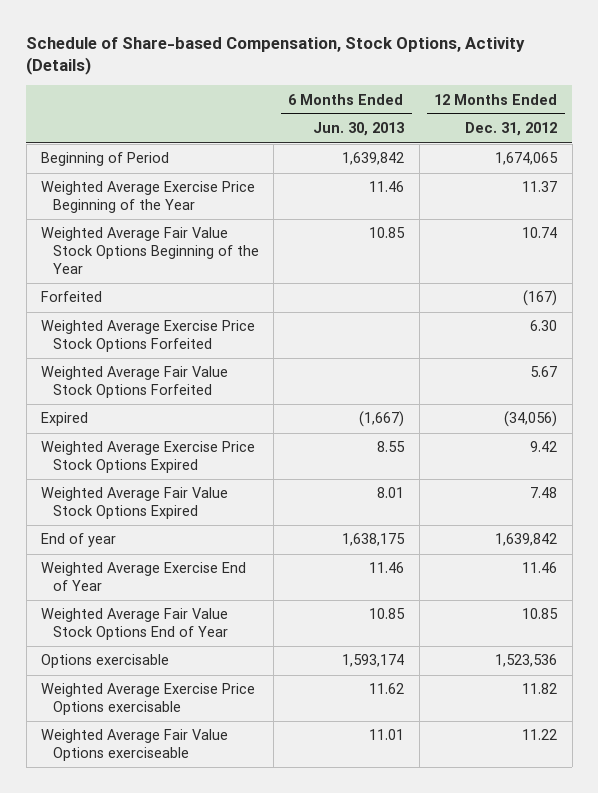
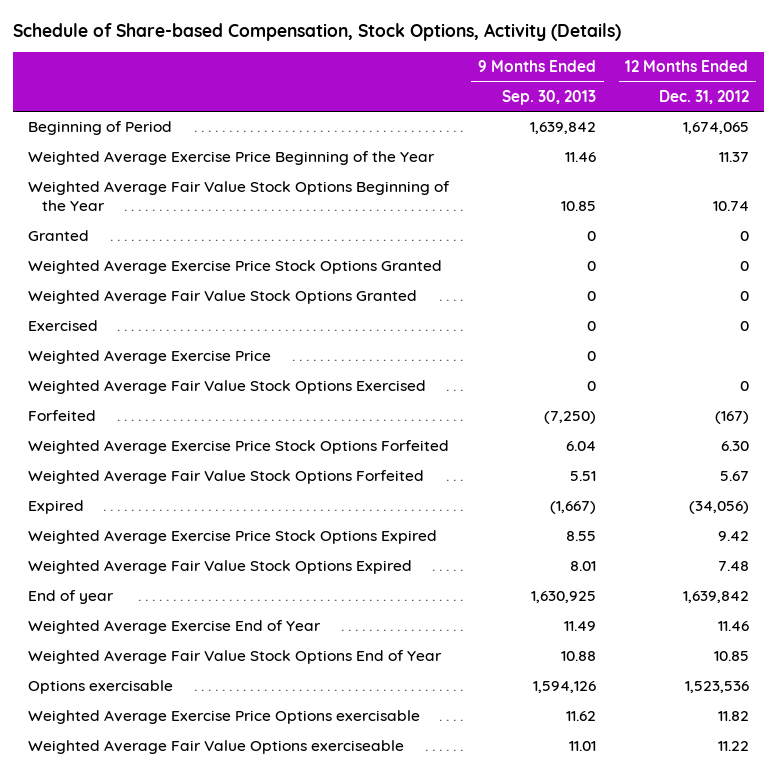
- | 6 Months Ended Jun. 30, 2013 | 12 Months Ended Dec. 31, 2012
+ | 9 Months Ended Sep. 30, 2013 | 12 Months Ended Dec. 31, 2012
+ Granted | 0 | 0
+ Weighted Average Exercise Price Stock Options Granted | 0 | 0
+ Weighted Average Fair Value Stock Options Granted | 0 | 0
+ Exercised | 0 | 0
+ Weighted Average Exercise Price | 0 |
+ Weighted Average Fair Value Stock Options Exercised | 0 | 0

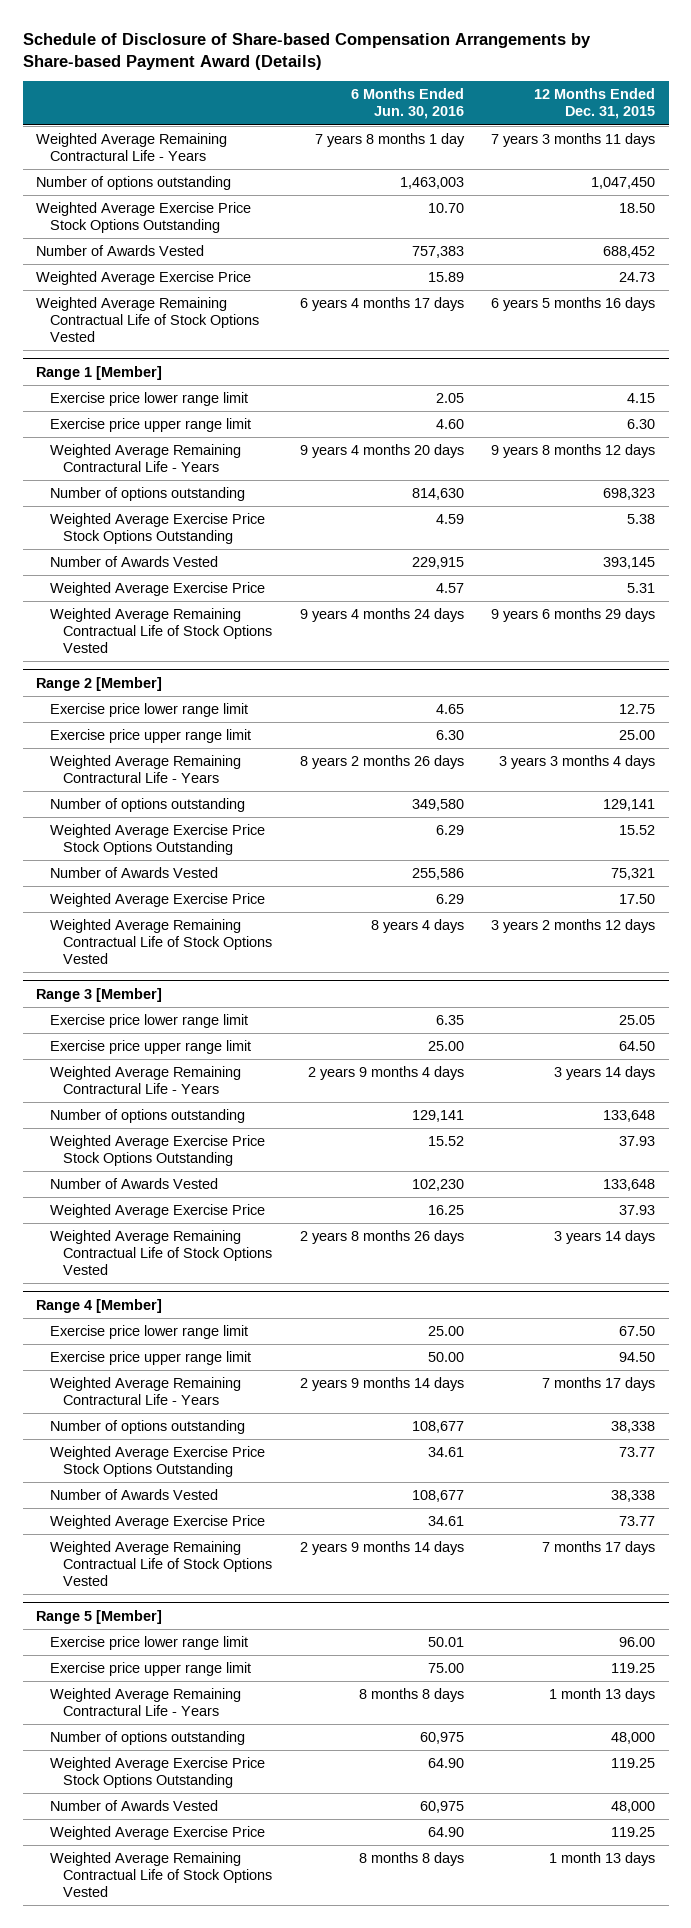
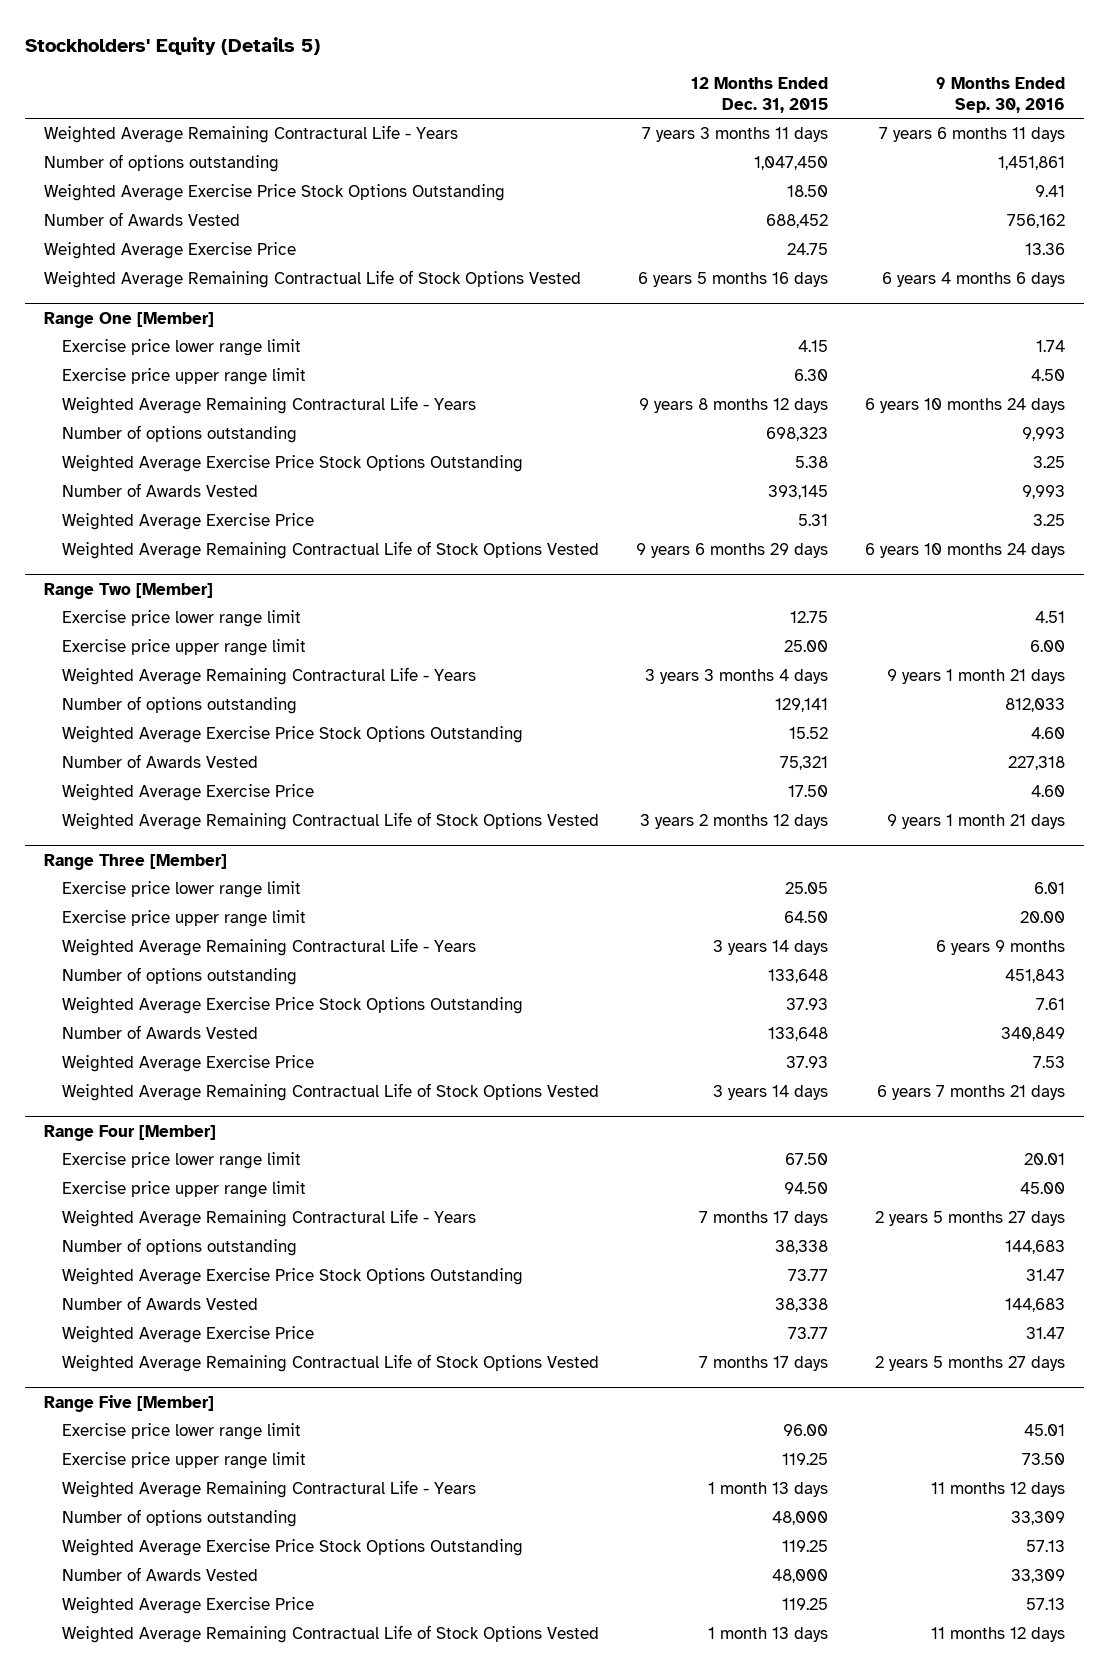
- Schedule of Disclosure of Share-based Compensation Arrangements by Share-based Payment Award (Details)
+ Stockholders' Equity (Details 5)
- | 6 Months Ended Jun. 30, 2016 | 12 Months Ended Dec. 31, 2015
+ | 12 Months Ended Dec. 31, 2015 | 9 Months Ended Sep. 30, 2016
- Weighted Average Exercise Price | 15.89 | 24.73
+ Weighted Average Exercise Price | 24.75 | 13.36
- Range 1 [Member]
+ Range One [Member]
- Range 2 [Member]
+ Range Two [Member]
- Range 3 [Member]
+ Range Three [Member]
- Range 4 [Member]
+ Range Four [Member]
- Range 5 [Member]
+ Range Five [Member]

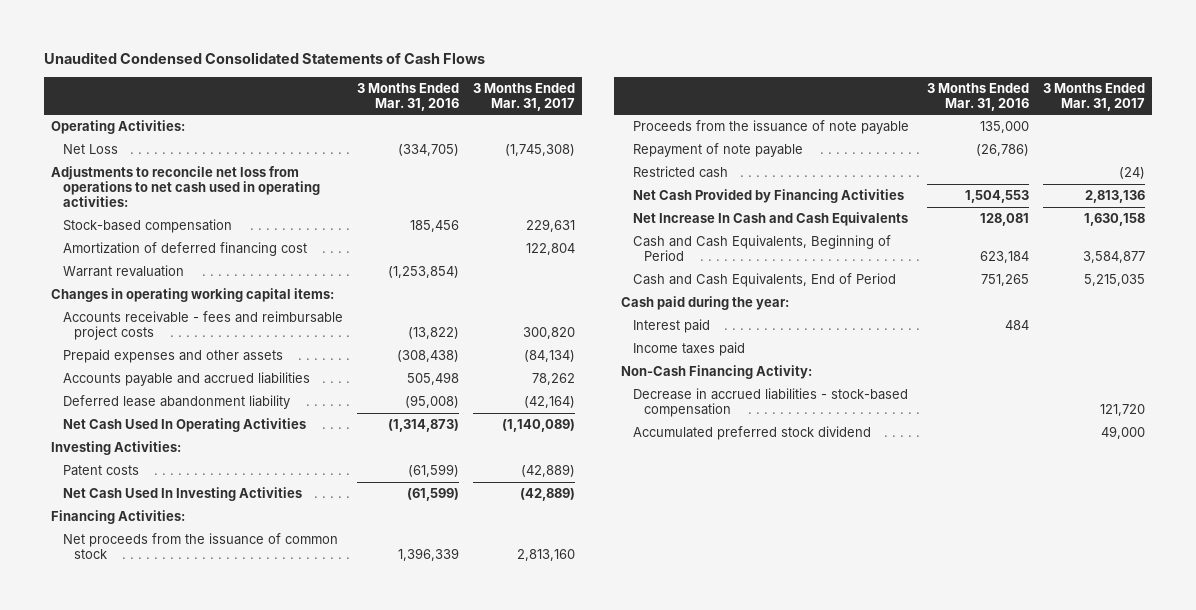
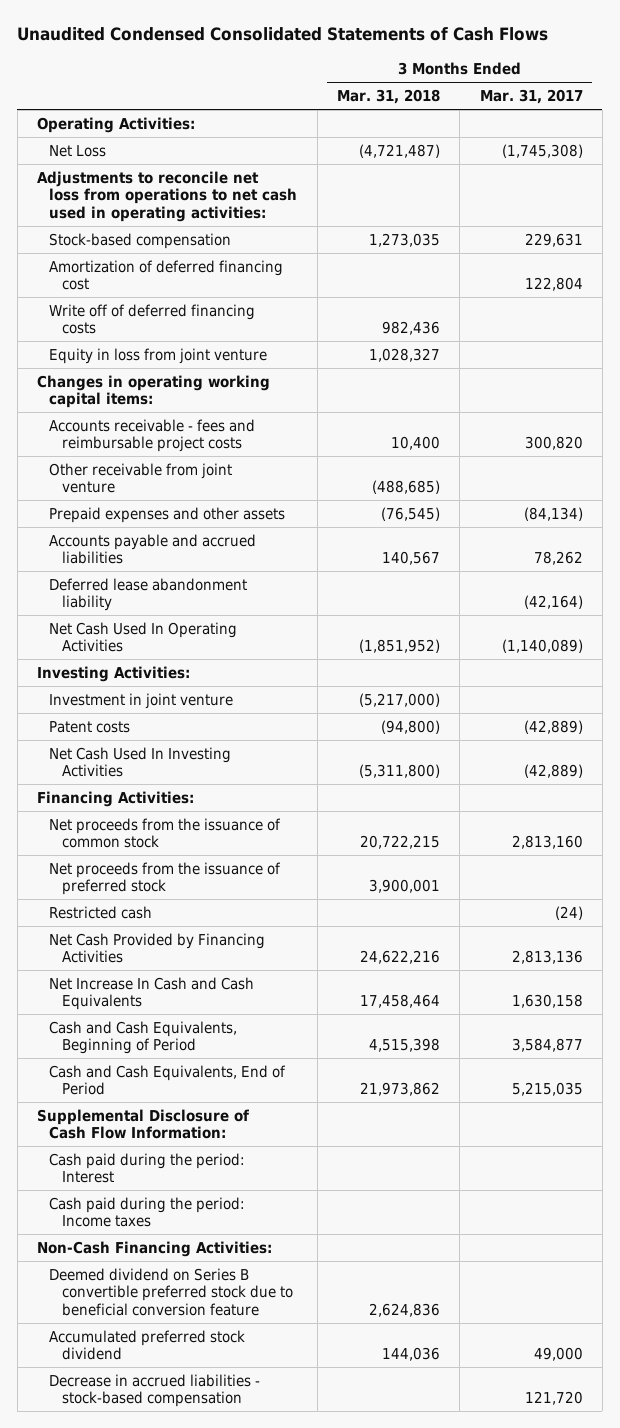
- | 3 Months Ended Mar. 31, 2016 | 3 Months Ended Mar. 31, 2017
+ | 3 Months Ended Mar. 31, 2018 | 3 Months Ended Mar. 31, 2017
- Warrant revaluation | (1,253,854) |
+ Write off of deferred financing costs | 982,436 |
+ Equity in loss from joint venture | 1,028,327 |
+ Other receivable from joint venture | (488,685) |
+ Investment in joint venture | (5,217,000) |
- Proceeds from the issuance of note payable | 135,000 |
- Repayment of note payable | (26,786) |
+ Net proceeds from the issuance of preferred stock | 3,900,001 |
- Cash paid during the year:
- Interest paid | 484 |
- Income taxes paid
- Non-Cash Financing Activity:
+ Supplemental Disclosure of Cash Flow Information:
+ Cash paid during the period: Interest
+ Cash paid during the period: Income taxes
+ Non-Cash Financing Activities:
+ Deemed dividend on Series B convertible preferred stock due to beneficial conversion feature | 2,624,836 |
moved down: Decrease in accrued liabilities - stock-based compensation | | 121,720

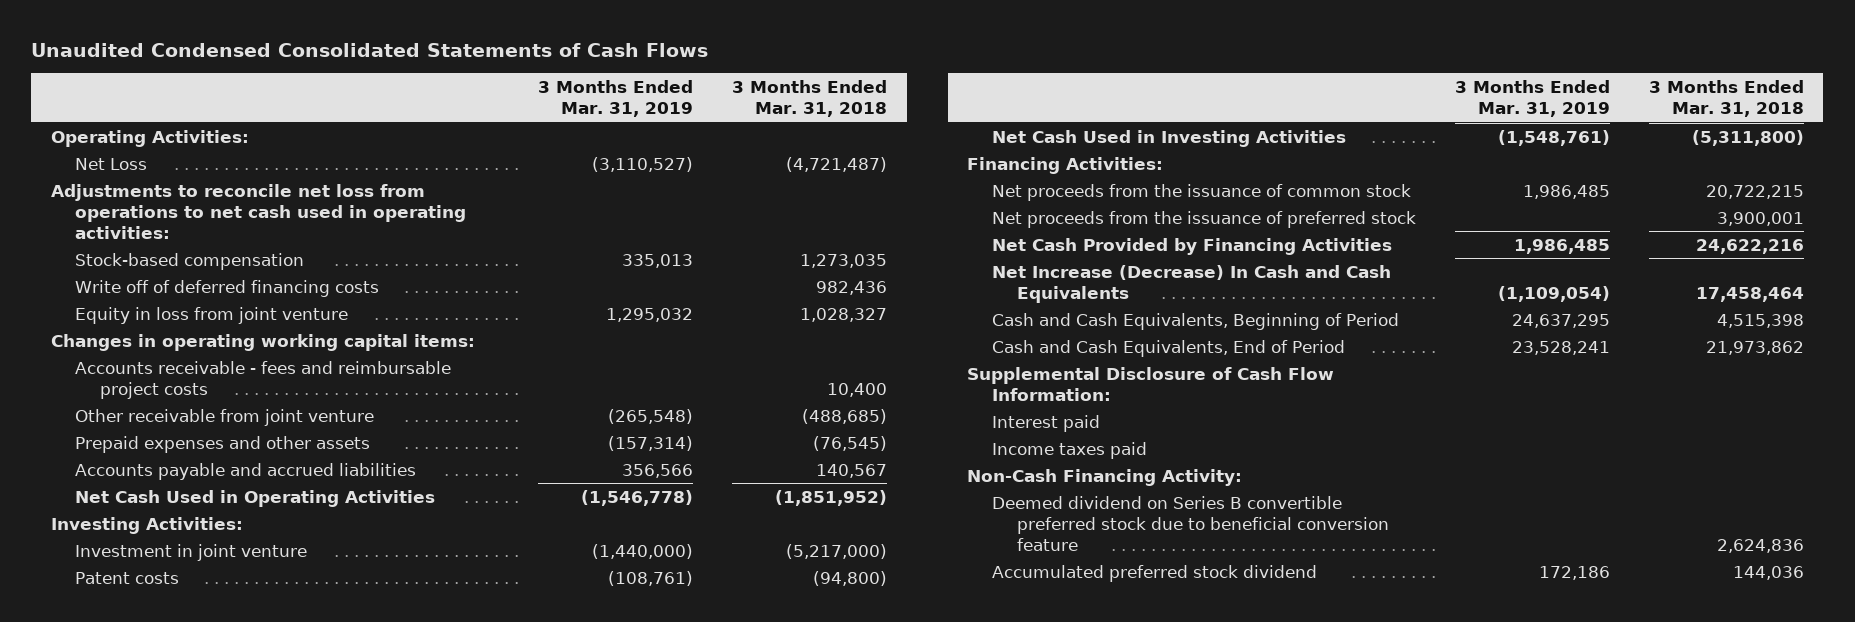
- | 3 Months Ended Mar. 31, 2018 | 3 Months Ended Mar. 31, 2017
+ | 3 Months Ended Mar. 31, 2019 | 3 Months Ended Mar. 31, 2018
- Amortization of deferred financing cost | | 122,804
- Deferred lease abandonment liability | | (42,164)
- Net Cash Used In Operating Activities | (1,851,952) | (1,140,089)
+ Net Cash Used in Operating Activities | (1,546,778) | (1,851,952)
- Net Cash Used In Investing Activities | (5,311,800) | (42,889)
+ Net Cash Used in Investing Activities | (1,548,761) | (5,311,800)
- Restricted cash | | (24)
- Net Increase In Cash and Cash Equivalents | 17,458,464 | 1,630,158
+ Net Increase (Decrease) In Cash and Cash Equivalents | (1,109,054) | 17,458,464
- Cash paid during the period: Interest
- Cash paid during the period: Income taxes
- Non-Cash Financing Activities:
+ Interest paid
+ Income taxes paid
+ Non-Cash Financing Activity:
- Decrease in accrued liabilities - stock-based compensation | | 121,720

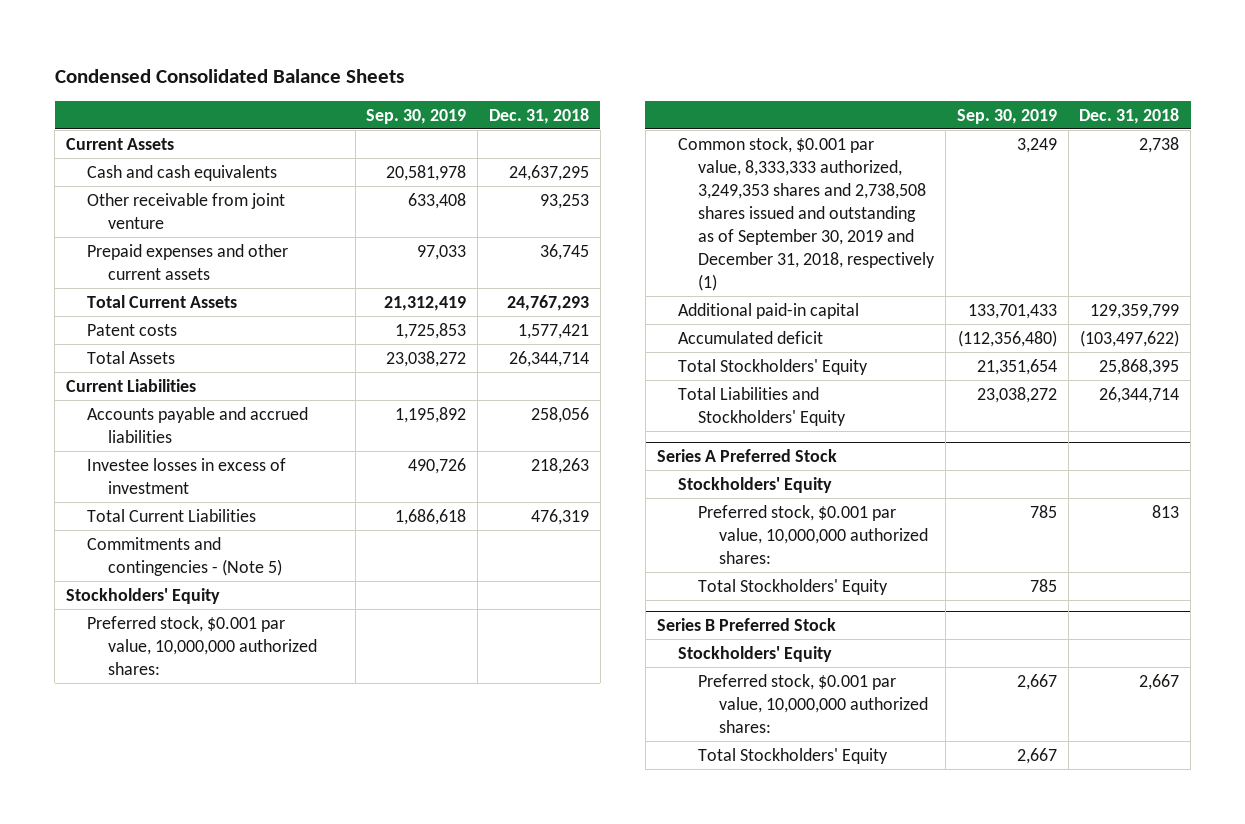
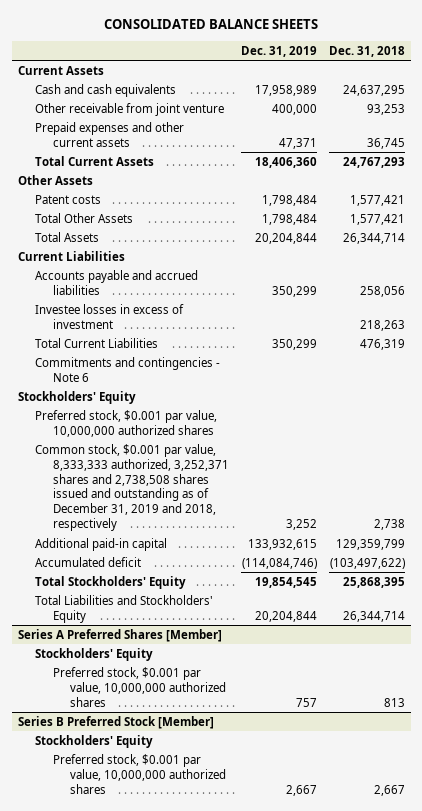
- Condensed Consolidated Balance Sheets
+ CONSOLIDATED BALANCE SHEETS
- | Sep. 30, 2019 | Dec. 31, 2018
+ | Dec. 31, 2019 | Dec. 31, 2018
+ Other Assets
+ Total Other Assets | 1,798,484 | 1,577,421
- Commitments and contingencies - (Note 5)
+ Commitments and contingencies - Note 6
- Preferred stock, $0.001 par value, 10,000,000 authorized shares:
- Common stock, $0.001 par value, 8,333,333 authorized, 3,249,353 shares and 2,738,508 shares issued and outstanding as of September 30, 2019 and December 31, 2018, respectively (1) | 3,249 | 2,738
+ Preferred stock, $0.001 par value, 10,000,000 authorized shares
+ Common stock, $0.001 par value, 8,333,333 authorized, 3,252,371 shares and 2,738,508 shares issued and outstanding as of December 31, 2019 and 2018, respectively | 3,252 | 2,738
- Series A Preferred Stock
+ Series A Preferred Shares [Member]
- Preferred stock, $0.001 par value, 10,000,000 authorized shares: | 785 | 813
- Total Stockholders' Equity | 785 |
- Series B Preferred Stock
+ Preferred stock, $0.001 par value, 10,000,000 authorized shares | 757 | 813
+ Series B Preferred Stock [Member]
- Preferred stock, $0.001 par value, 10,000,000 authorized shares: | 2,667 | 2,667
- Total Stockholders' Equity | 2,667 |
+ Preferred stock, $0.001 par value, 10,000,000 authorized shares | 2,667 | 2,667

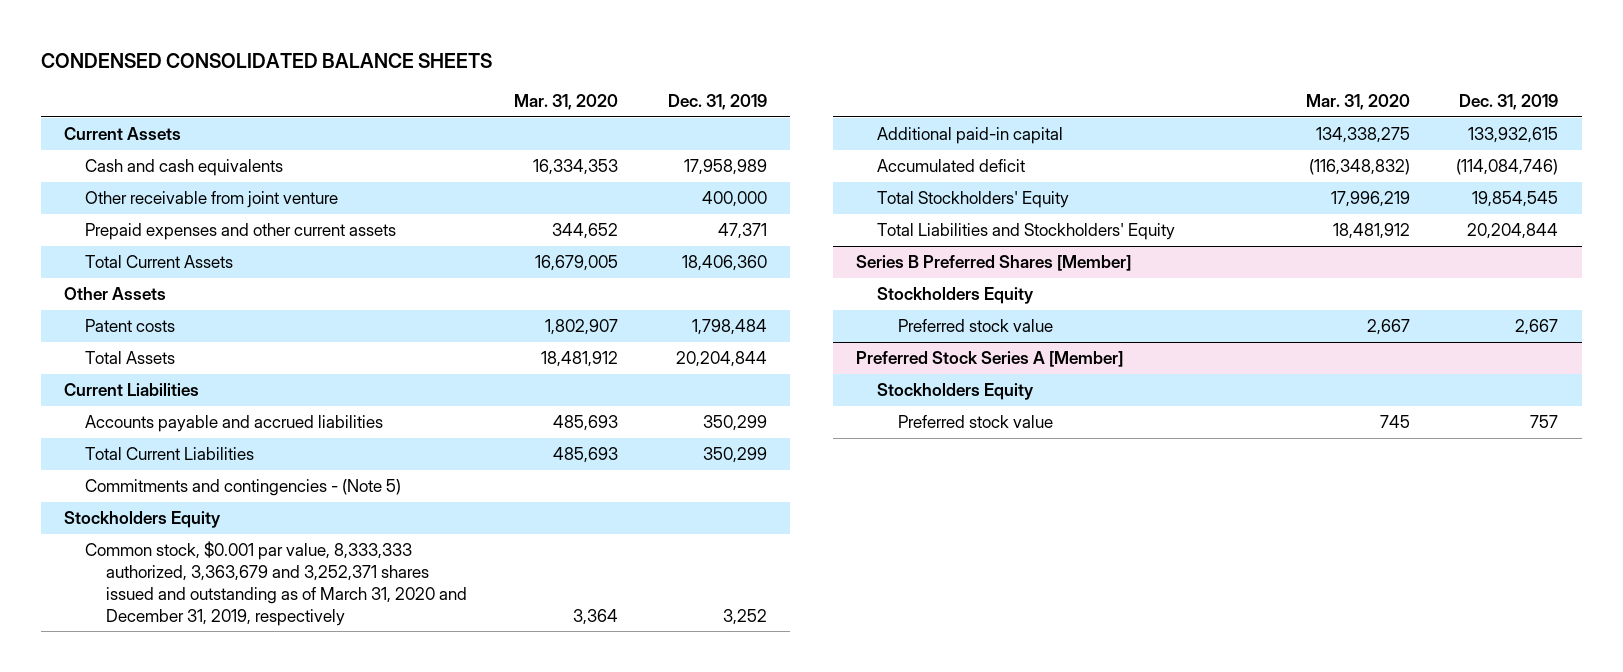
- CONSOLIDATED BALANCE SHEETS
+ CONDENSED CONSOLIDATED BALANCE SHEETS
- | Dec. 31, 2019 | Dec. 31, 2018
+ | Mar. 31, 2020 | Dec. 31, 2019
- Total Other Assets | 1,798,484 | 1,577,421
- Investee losses in excess of investment | | 218,263
- Commitments and contingencies - Note 6
- Stockholders' Equity
- Preferred stock, $0.001 par value, 10,000,000 authorized shares
- Common stock, $0.001 par value, 8,333,333 authorized, 3,252,371 shares and 2,738,508 shares issued and outstanding as of December 31, 2019 and 2018, respectively | 3,252 | 2,738
+ Commitments and contingencies - (Note 5)
+ Stockholders Equity
+ Common stock, $0.001 par value, 8,333,333 authorized, 3,363,679 and 3,252,371 shares issued and outstanding as of March 31, 2020 and December 31, 2019, respectively | 3,364 | 3,252
- Series A Preferred Shares [Member]
- Stockholders' Equity
- Preferred stock, $0.001 par value, 10,000,000 authorized shares | 757 | 813
- Series B Preferred Stock [Member]
- Stockholders' Equity
- Preferred stock, $0.001 par value, 10,000,000 authorized shares | 2,667 | 2,667
+ Series B Preferred Shares [Member]
+ Stockholders Equity
+ Preferred stock value | 2,667 | 2,667
+ Preferred Stock Series A [Member]
+ Stockholders Equity
+ Preferred stock value | 745 | 757

